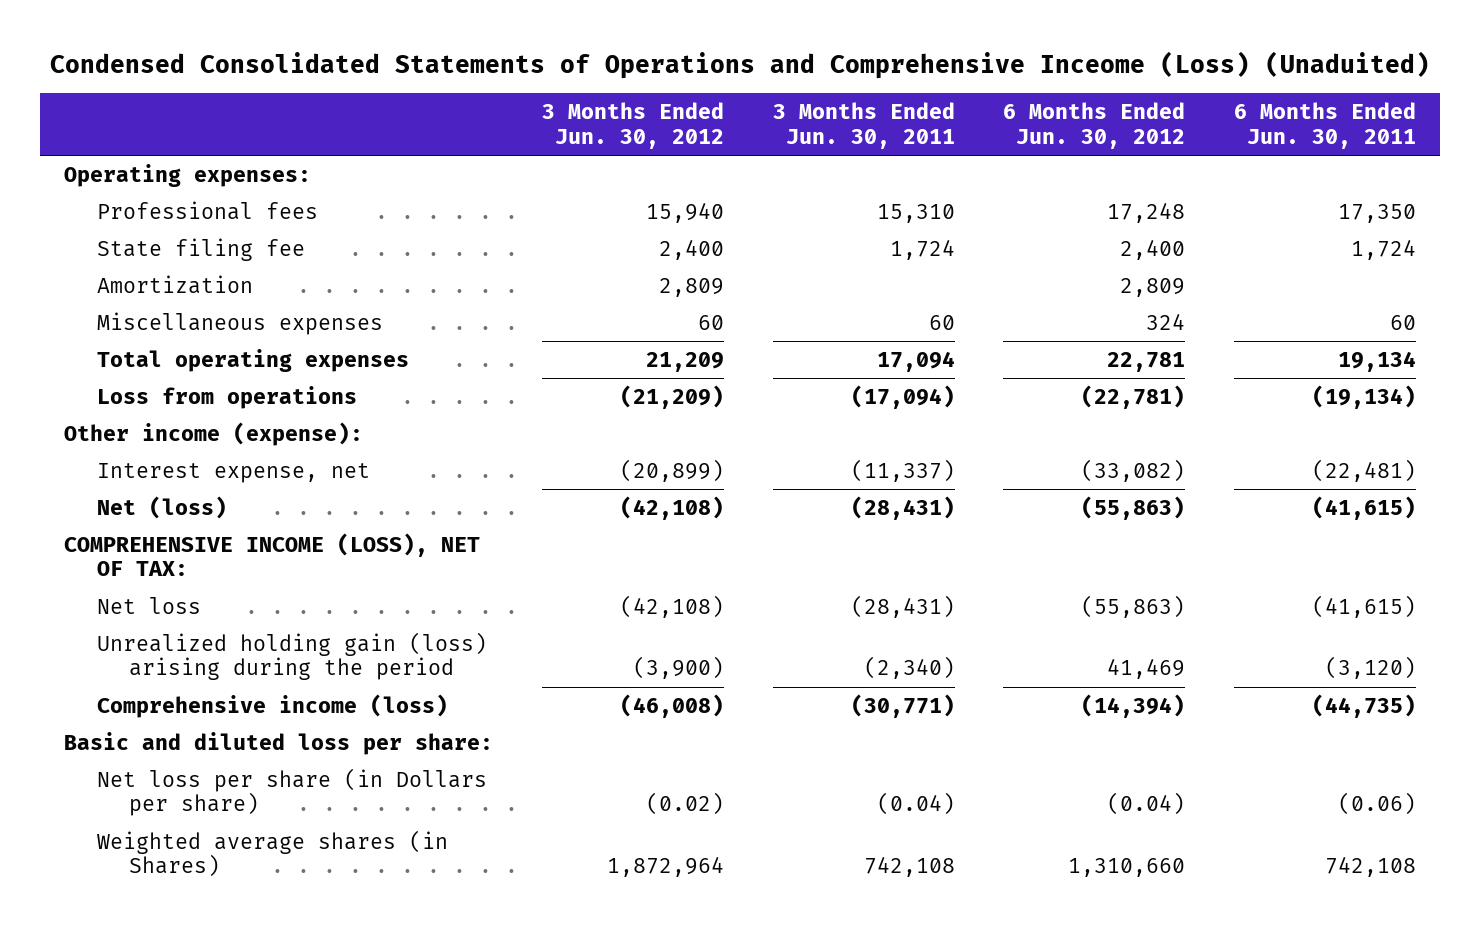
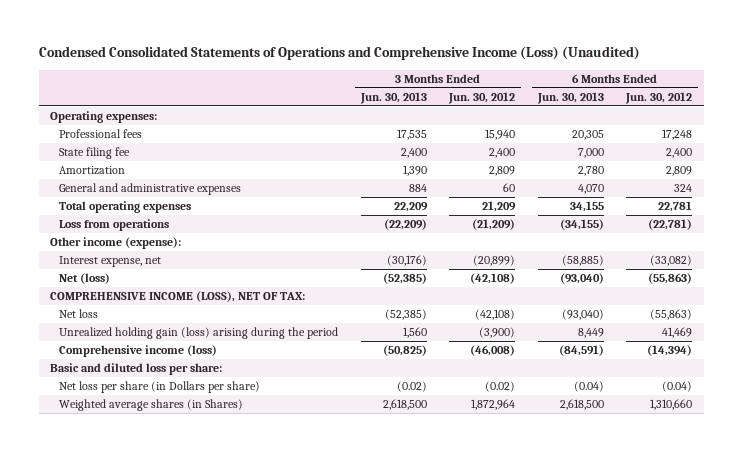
- Condensed Consolidated Statements of Operations and Comprehensive Inceome (Loss) (Unaduited)
+ Condensed Consolidated Statements of Operations and Comprehensive Income (Loss) (Unaudited)
- | 3 Months Ended Jun. 30, 2012 | 3 Months Ended Jun. 30, 2011 | 6 Months Ended Jun. 30, 2012 | 6 Months Ended Jun. 30, 2011
+ | 3 Months Ended Jun. 30, 2013 | 3 Months Ended Jun. 30, 2012 | 6 Months Ended Jun. 30, 2013 | 6 Months Ended Jun. 30, 2012
- Miscellaneous expenses | 60 | 60 | 324 | 60
+ General and administrative expenses | 884 | 60 | 4,070 | 324

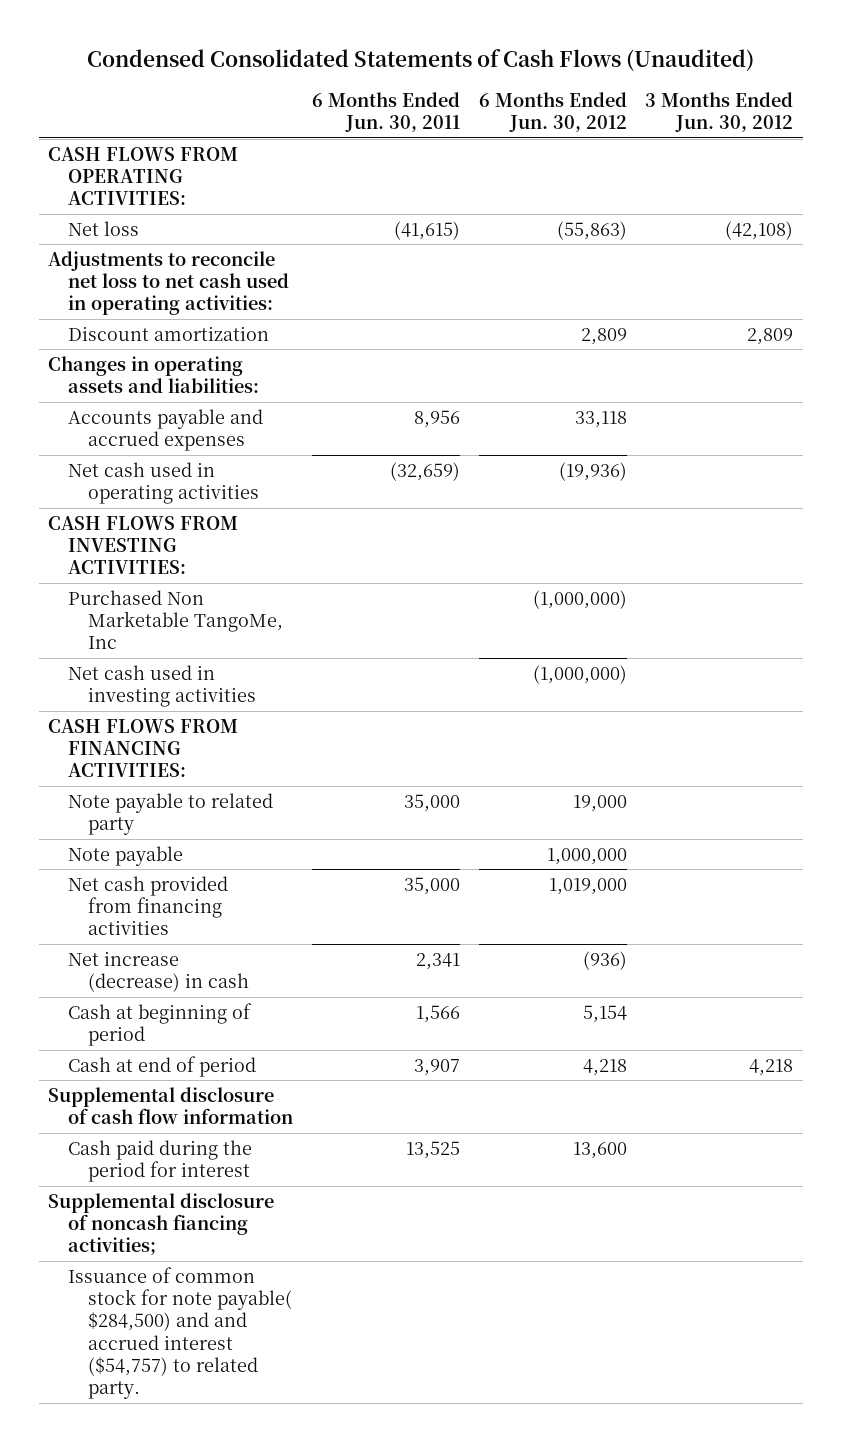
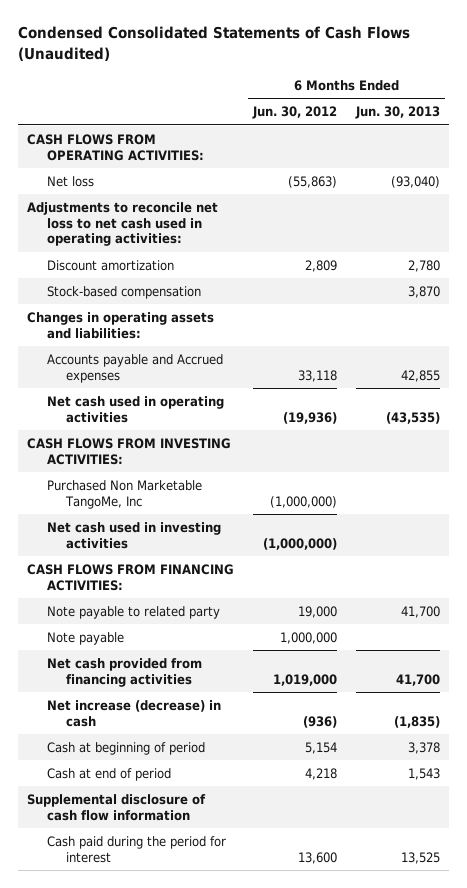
- | 6 Months Ended Jun. 30, 2011 | 6 Months Ended Jun. 30, 2012 | 3 Months Ended Jun. 30, 2012
+ | 6 Months Ended Jun. 30, 2012 | 6 Months Ended Jun. 30, 2013
+ Stock-based compensation | | 3,870
- Accounts payable and accrued expenses | 8,956 | 33,118 |
+ Accounts payable and Accrued expenses | 33,118 | 42,855
- Supplemental disclosure of noncash fiancing activities;
- Issuance of common stock for note payable( $284,500) and and accrued interest ($54,757) to related party.

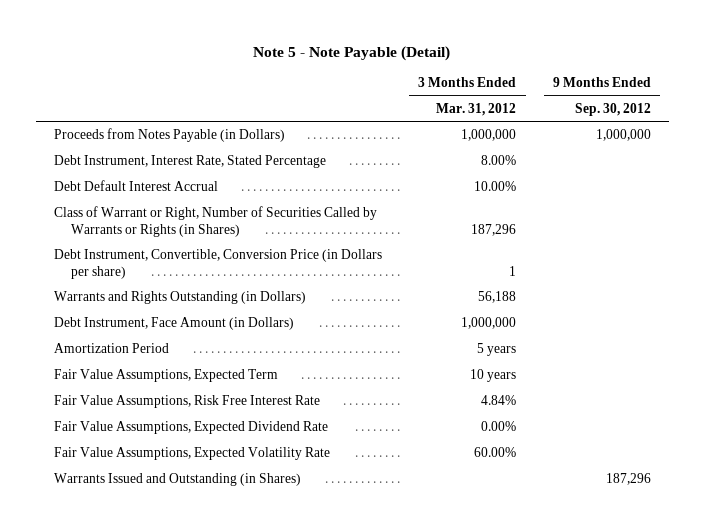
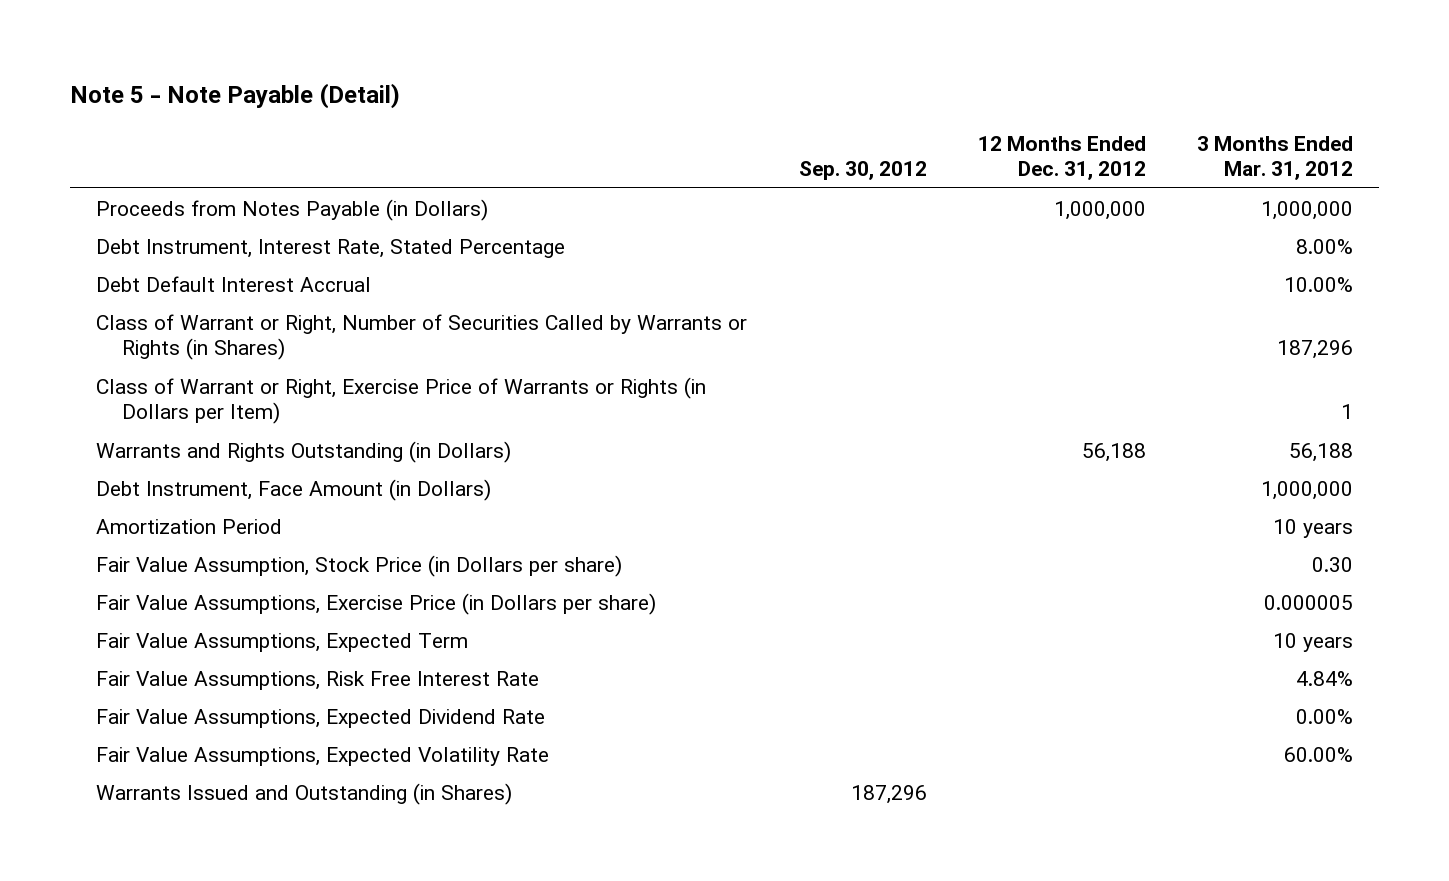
- | 3 Months Ended Mar. 31, 2012 | 9 Months Ended Sep. 30, 2012
+ | Sep. 30, 2012 | 12 Months Ended Dec. 31, 2012 | 3 Months Ended Mar. 31, 2012
- Debt Instrument, Convertible, Conversion Price (in Dollars per share) | 1 |
+ Class of Warrant or Right, Exercise Price of Warrants or Rights (in Dollars per Item) | | | 1
- Amortization Period | 5 years |
+ Amortization Period | | | 10 years
+ Fair Value Assumption, Stock Price (in Dollars per share) | | | 0.30
+ Fair Value Assumptions, Exercise Price (in Dollars per share) | | | 0.000005

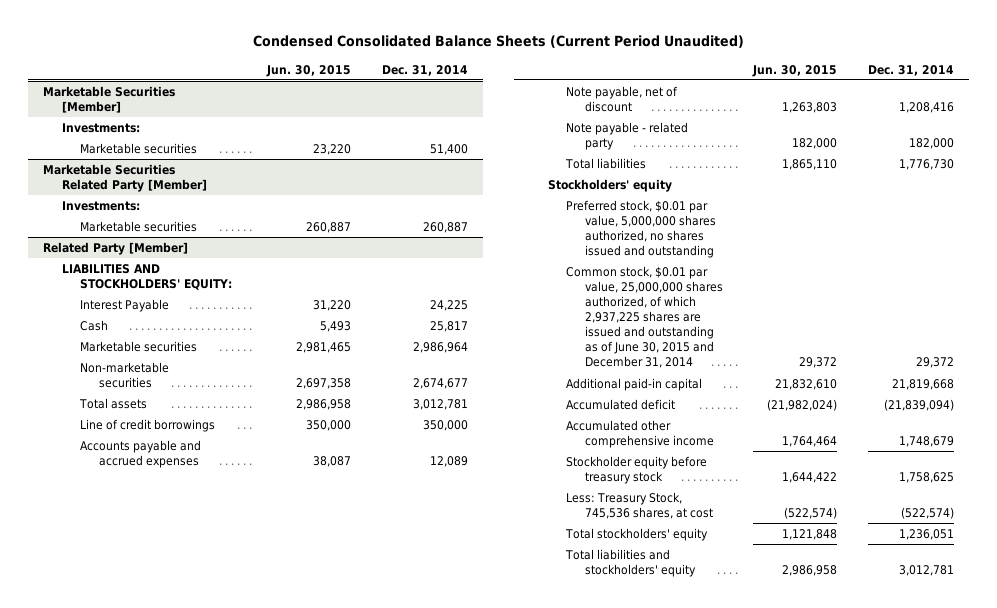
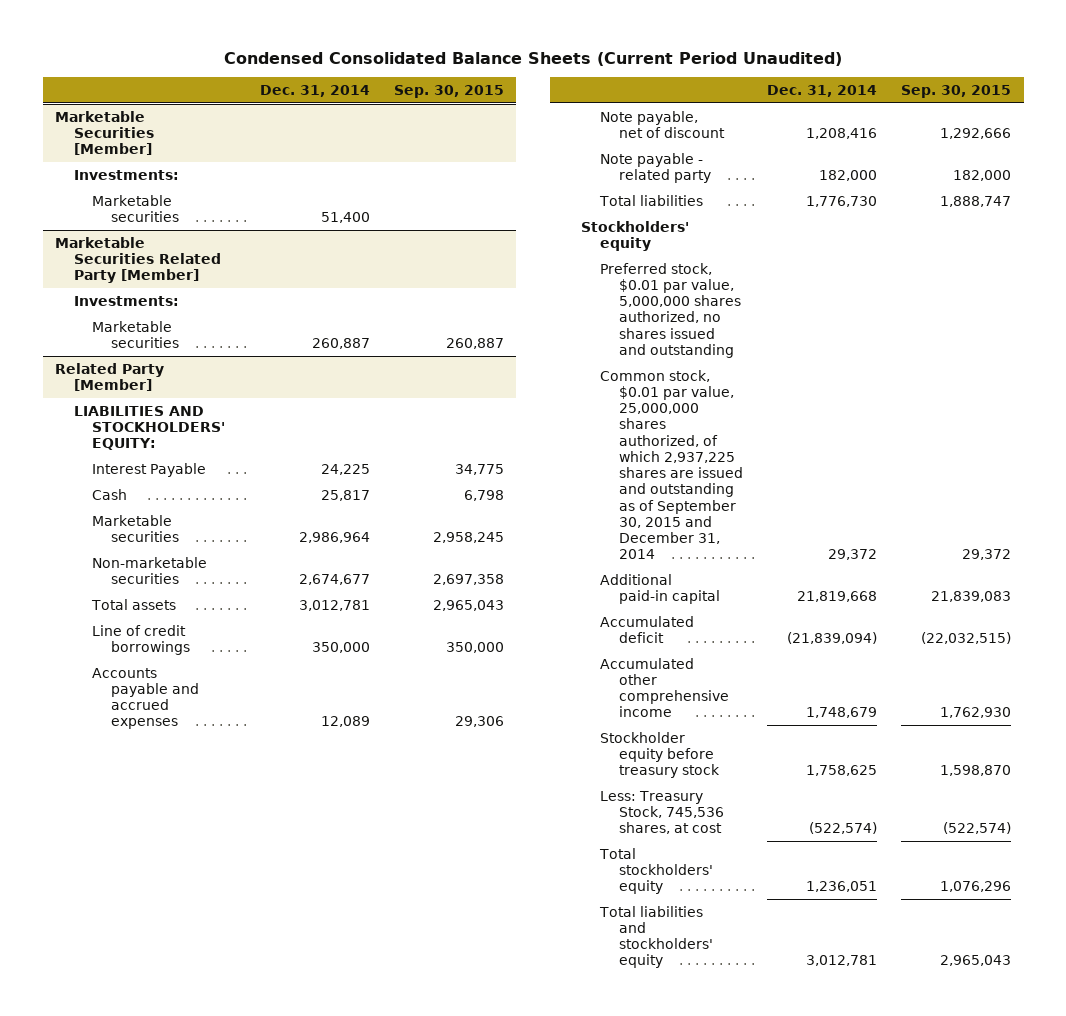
- | Jun. 30, 2015 | Dec. 31, 2014
+ | Dec. 31, 2014 | Sep. 30, 2015
@ Related Party [Member]
- Common stock, $0.01 par value, 25,000,000 shares authorized, of which 2,937,225 shares are issued and outstanding as of June 30, 2015 and December 31, 2014 | 29,372 | 29,372
+ Common stock, $0.01 par value, 25,000,000 shares authorized, of which 2,937,225 shares are issued and outstanding as of September 30, 2015 and December 31, 2014 | 29,372 | 29,372

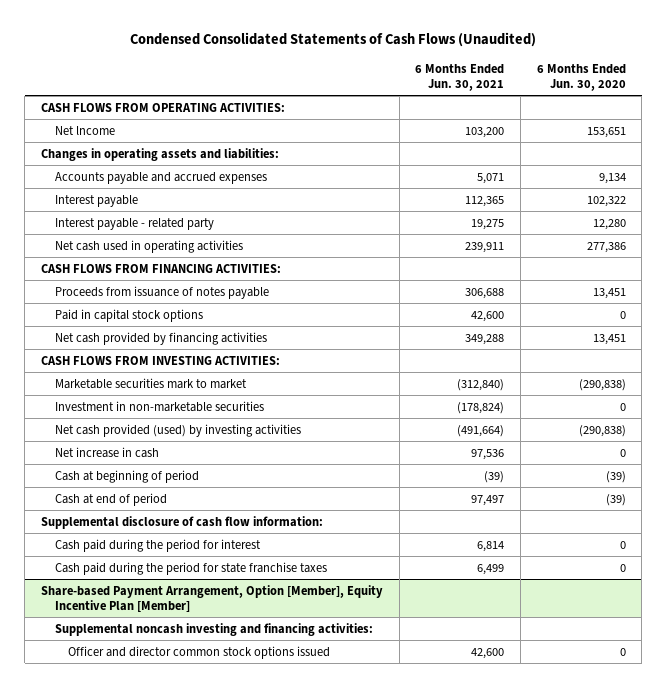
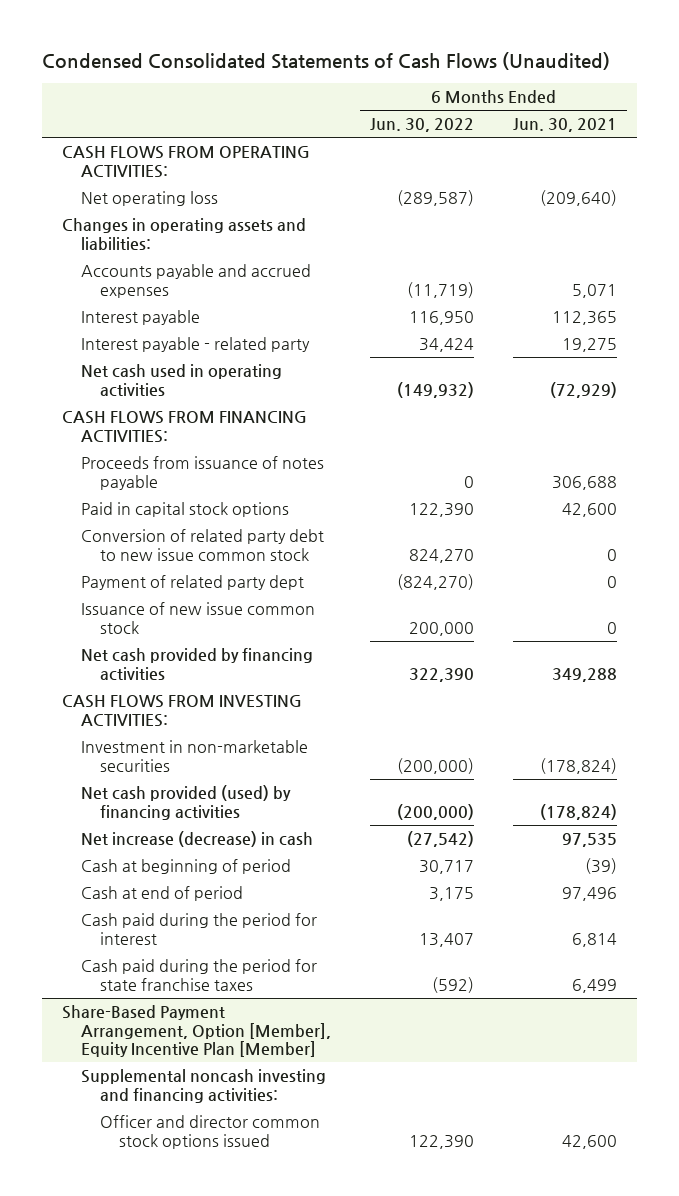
- | 6 Months Ended Jun. 30, 2021 | 6 Months Ended Jun. 30, 2020
+ | 6 Months Ended Jun. 30, 2022 | 6 Months Ended Jun. 30, 2021
- Net lncome | 103,200 | 153,651
+ Net operating loss | (289,587) | (209,640)
- Net cash used in operating activities | 239,911 | 277,386
+ Net cash used in operating activities | (149,932) | (72,929)
+ Conversion of related party debt to new issue common stock | 824,270 | 0
+ Payment of related party dept | (824,270) | 0
+ Issuance of new issue common stock | 200,000 | 0
- Marketable securities mark to market | (312,840) | (290,838)
- Net cash provided (used) by investing activities | (491,664) | (290,838)
- Net increase in cash | 97,536 | 0
+ Net cash provided (used) by financing activities | (200,000) | (178,824)
+ Net increase (decrease) in cash | (27,542) | 97,535
- Cash at end of period | 97,497 | (39)
- Supplemental disclosure of cash flow information:
+ Cash at end of period | 3,175 | 97,496
- Share-based Payment Arrangement, Option [Member], Equity Incentive Plan [Member]
+ Share-Based Payment Arrangement, Option [Member], Equity Incentive Plan [Member]

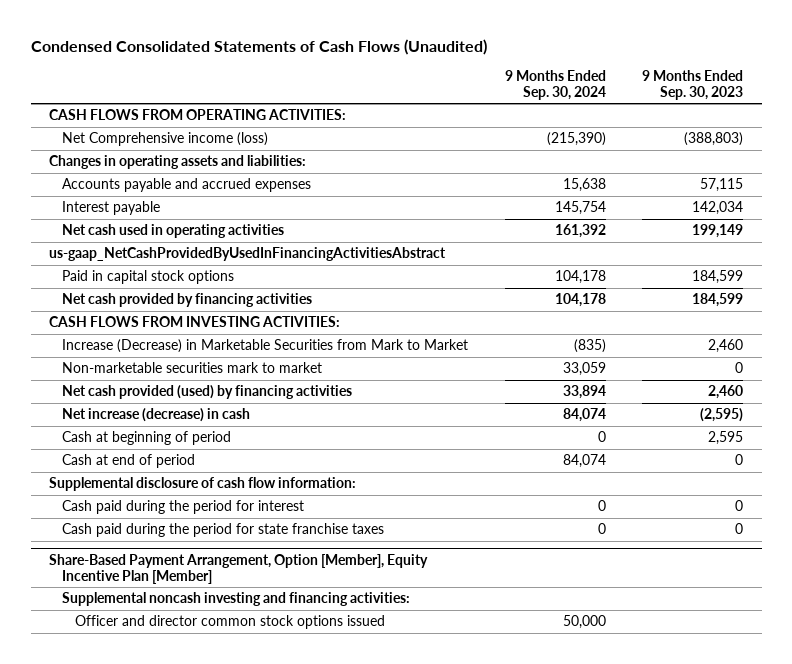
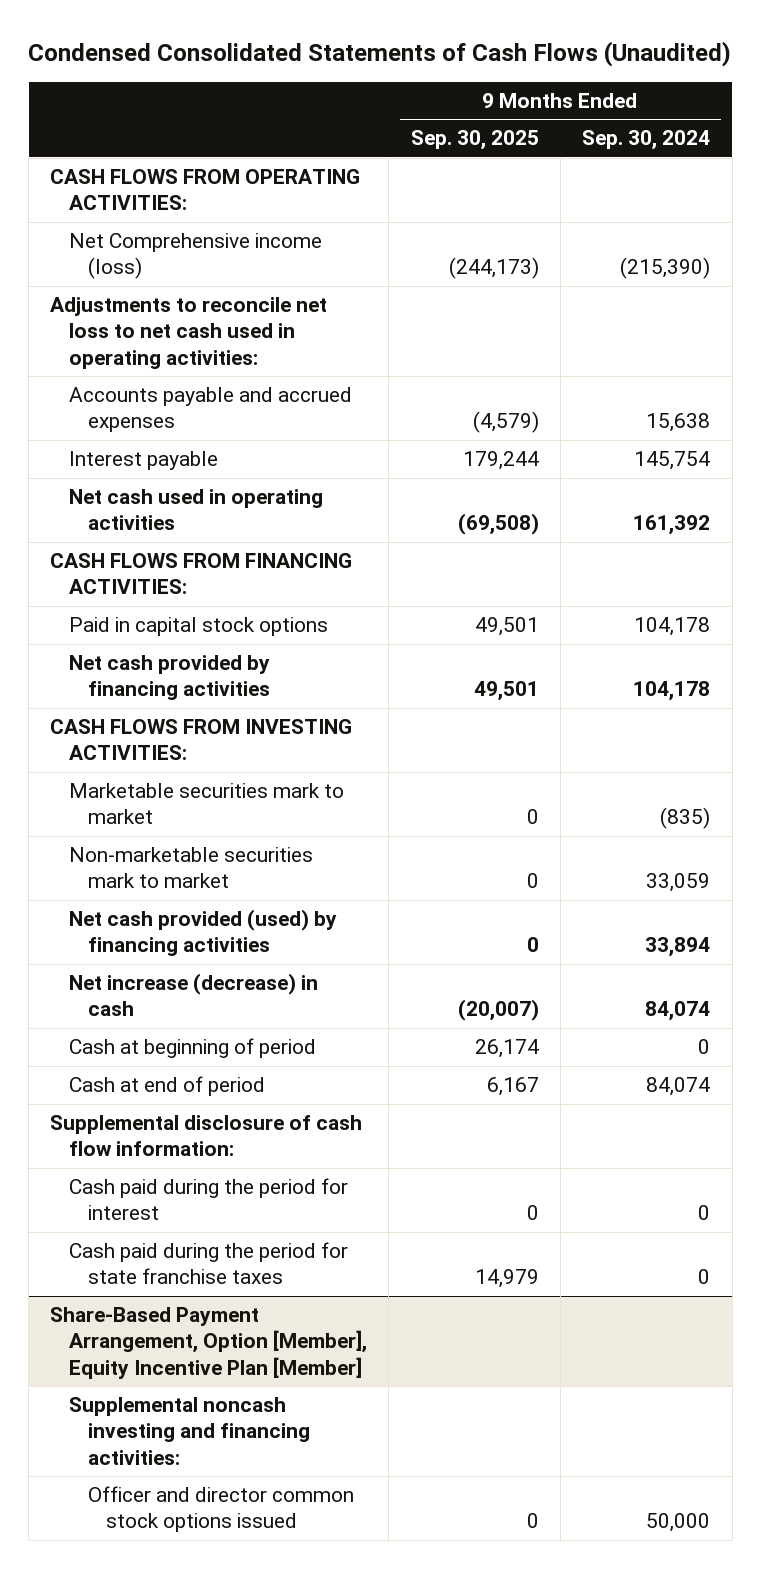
- | 9 Months Ended Sep. 30, 2024 | 9 Months Ended Sep. 30, 2023
+ | 9 Months Ended Sep. 30, 2025 | 9 Months Ended Sep. 30, 2024
- Changes in operating assets and liabilities:
+ Adjustments to reconcile net loss to net cash used in operating activities:
- us-gaap_NetCashProvidedByUsedInFinancingActivitiesAbstract
+ CASH FLOWS FROM FINANCING ACTIVITIES:
- Increase (Decrease) in Marketable Securities from Mark to Market | (835) | 2,460
+ Marketable securities mark to market | 0 | (835)

